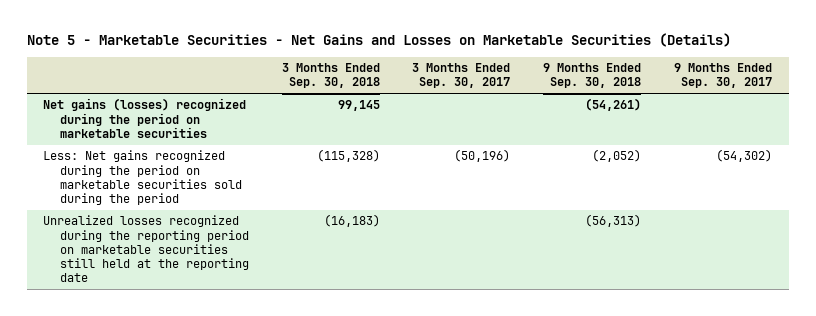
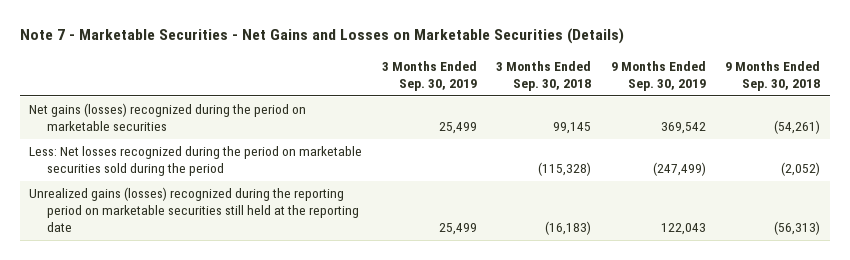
- Note 5 - Marketable Securities - Net Gains and Losses on Marketable Securities (Details)
+ Note 7 - Marketable Securities - Net Gains and Losses on Marketable Securities (Details)
- | 3 Months Ended Sep. 30, 2018 | 3 Months Ended Sep. 30, 2017 | 9 Months Ended Sep. 30, 2018 | 9 Months Ended Sep. 30, 2017
+ | 3 Months Ended Sep. 30, 2019 | 3 Months Ended Sep. 30, 2018 | 9 Months Ended Sep. 30, 2019 | 9 Months Ended Sep. 30, 2018
- Less: Net gains recognized during the period on marketable securities sold during the period | (115,328) | (50,196) | (2,052) | (54,302)
- Unrealized losses recognized during the reporting period on marketable securities still held at the reporting date | (16,183) | | (56,313) |
+ Less: Net losses recognized during the period on marketable securities sold during the period | | (115,328) | (247,499) | (2,052)
+ Unrealized gains (losses) recognized during the reporting period on marketable securities still held at the reporting date | 25,499 | (16,183) | 122,043 | (56,313)

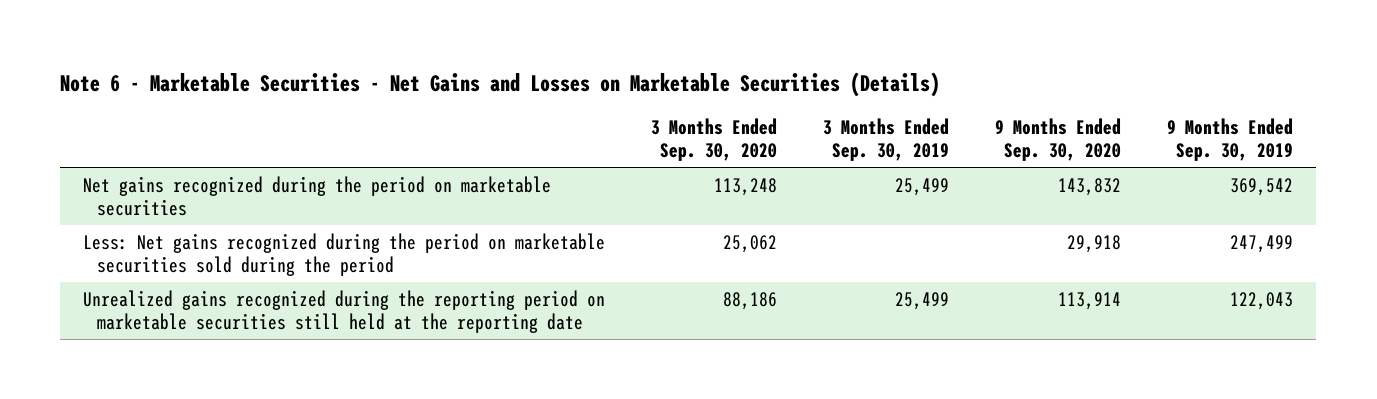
- Note 7 - Marketable Securities - Net Gains and Losses on Marketable Securities (Details)
+ Note 6 - Marketable Securities - Net Gains and Losses on Marketable Securities (Details)
- | 3 Months Ended Sep. 30, 2019 | 3 Months Ended Sep. 30, 2018 | 9 Months Ended Sep. 30, 2019 | 9 Months Ended Sep. 30, 2018
+ | 3 Months Ended Sep. 30, 2020 | 3 Months Ended Sep. 30, 2019 | 9 Months Ended Sep. 30, 2020 | 9 Months Ended Sep. 30, 2019
- Net gains (losses) recognized during the period on marketable securities | 25,499 | 99,145 | 369,542 | (54,261)
- Less: Net losses recognized during the period on marketable securities sold during the period | | (115,328) | (247,499) | (2,052)
- Unrealized gains (losses) recognized during the reporting period on marketable securities still held at the reporting date | 25,499 | (16,183) | 122,043 | (56,313)
+ Net gains recognized during the period on marketable securities | 113,248 | 25,499 | 143,832 | 369,542
+ Less: Net gains recognized during the period on marketable securities sold during the period | 25,062 | | 29,918 | 247,499
+ Unrealized gains recognized during the reporting period on marketable securities still held at the reporting date | 88,186 | 25,499 | 113,914 | 122,043

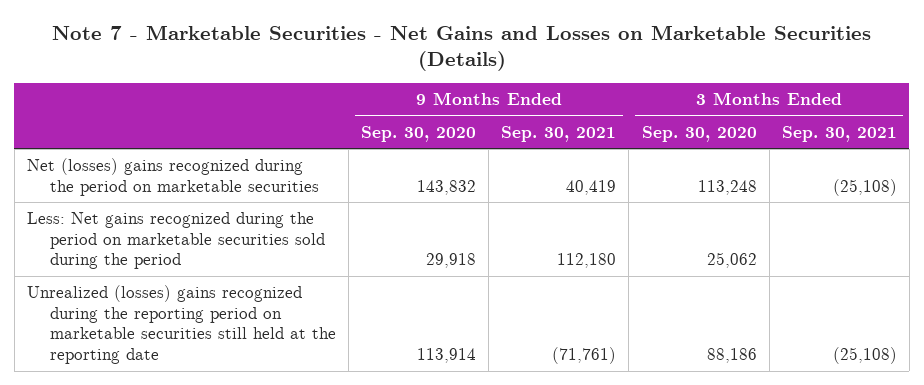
- Note 6 - Marketable Securities - Net Gains and Losses on Marketable Securities (Details)
+ Note 7 - Marketable Securities - Net Gains and Losses on Marketable Securities (Details)
- | 3 Months Ended Sep. 30, 2020 | 3 Months Ended Sep. 30, 2019 | 9 Months Ended Sep. 30, 2020 | 9 Months Ended Sep. 30, 2019
+ | 9 Months Ended Sep. 30, 2020 | 9 Months Ended Sep. 30, 2021 | 3 Months Ended Sep. 30, 2020 | 3 Months Ended Sep. 30, 2021
- Net gains recognized during the period on marketable securities | 113,248 | 25,499 | 143,832 | 369,542
+ Net (losses) gains recognized during the period on marketable securities | 143,832 | 40,419 | 113,248 | (25,108)
- Unrealized gains recognized during the reporting period on marketable securities still held at the reporting date | 88,186 | 25,499 | 113,914 | 122,043
+ Unrealized (losses) gains recognized during the reporting period on marketable securities still held at the reporting date | 113,914 | (71,761) | 88,186 | (25,108)

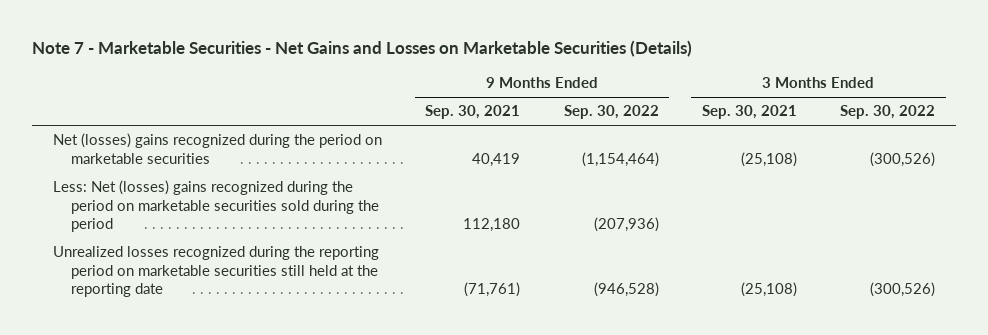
- | 9 Months Ended Sep. 30, 2020 | 9 Months Ended Sep. 30, 2021 | 3 Months Ended Sep. 30, 2020 | 3 Months Ended Sep. 30, 2021
+ | 9 Months Ended Sep. 30, 2021 | 9 Months Ended Sep. 30, 2022 | 3 Months Ended Sep. 30, 2021 | 3 Months Ended Sep. 30, 2022
- Less: Net gains recognized during the period on marketable securities sold during the period | 29,918 | 112,180 | 25,062 |
- Unrealized (losses) gains recognized during the reporting period on marketable securities still held at the reporting date | 113,914 | (71,761) | 88,186 | (25,108)
+ Less: Net (losses) gains recognized during the period on marketable securities sold during the period | 112,180 | (207,936) | |
+ Unrealized losses recognized during the reporting period on marketable securities still held at the reporting date | (71,761) | (946,528) | (25,108) | (300,526)

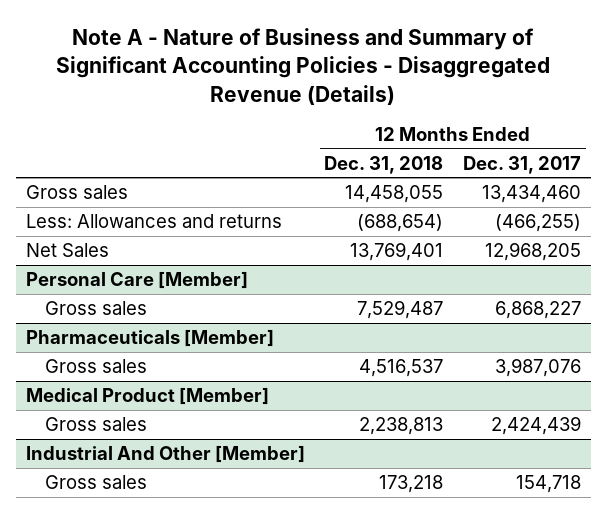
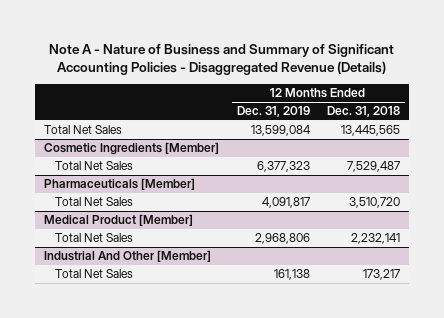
- | 12 Months Ended Dec. 31, 2018 | 12 Months Ended Dec. 31, 2017
+ | 12 Months Ended Dec. 31, 2019 | 12 Months Ended Dec. 31, 2018
- Gross sales | 14,458,055 | 13,434,460
- Less: Allowances and returns | (688,654) | (466,255)
- Net Sales | 13,769,401 | 12,968,205
- Personal Care [Member]
- Gross sales | 7,529,487 | 6,868,227
+ Total Net Sales | 13,599,084 | 13,445,565
+ Cosmetic Ingredients [Member]
+ Total Net Sales | 6,377,323 | 7,529,487
@ Pharmaceuticals [Member]
- Gross sales | 4,516,537 | 3,987,076
+ Total Net Sales | 4,091,817 | 3,510,720
@ Medical Product [Member]
- Gross sales | 2,238,813 | 2,424,439
+ Total Net Sales | 2,968,806 | 2,232,141
@ Industrial And Other [Member]
- Gross sales | 173,218 | 154,718
+ Total Net Sales | 161,138 | 173,217

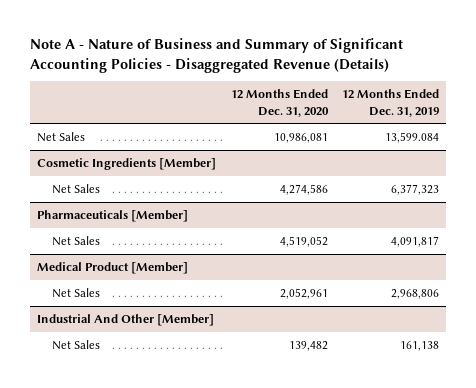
- | 12 Months Ended Dec. 31, 2019 | 12 Months Ended Dec. 31, 2018
+ | 12 Months Ended Dec. 31, 2020 | 12 Months Ended Dec. 31, 2019
- Total Net Sales | 13,599,084 | 13,445,565
+ Net Sales | 10,986,081 | 13,599.084
@ Cosmetic Ingredients [Member]
- Total Net Sales | 6,377,323 | 7,529,487
+ Net Sales | 4,274,586 | 6,377,323
@ Pharmaceuticals [Member]
- Total Net Sales | 4,091,817 | 3,510,720
+ Net Sales | 4,519,052 | 4,091,817
@ Medical Product [Member]
- Total Net Sales | 2,968,806 | 2,232,141
+ Net Sales | 2,052,961 | 2,968,806
@ Industrial And Other [Member]
- Total Net Sales | 161,138 | 173,217
+ Net Sales | 139,482 | 161,138

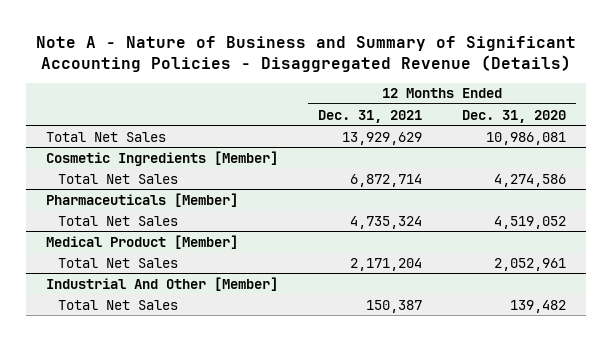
- | 12 Months Ended Dec. 31, 2020 | 12 Months Ended Dec. 31, 2019
+ | 12 Months Ended Dec. 31, 2021 | 12 Months Ended Dec. 31, 2020
- Net Sales | 10,986,081 | 13,599.084
+ Total Net Sales | 13,929,629 | 10,986,081
@ Cosmetic Ingredients [Member]
- Net Sales | 4,274,586 | 6,377,323
+ Total Net Sales | 6,872,714 | 4,274,586
@ Pharmaceuticals [Member]
- Net Sales | 4,519,052 | 4,091,817
+ Total Net Sales | 4,735,324 | 4,519,052
@ Medical Product [Member]
- Net Sales | 2,052,961 | 2,968,806
+ Total Net Sales | 2,171,204 | 2,052,961
@ Industrial And Other [Member]
- Net Sales | 139,482 | 161,138
+ Total Net Sales | 150,387 | 139,482

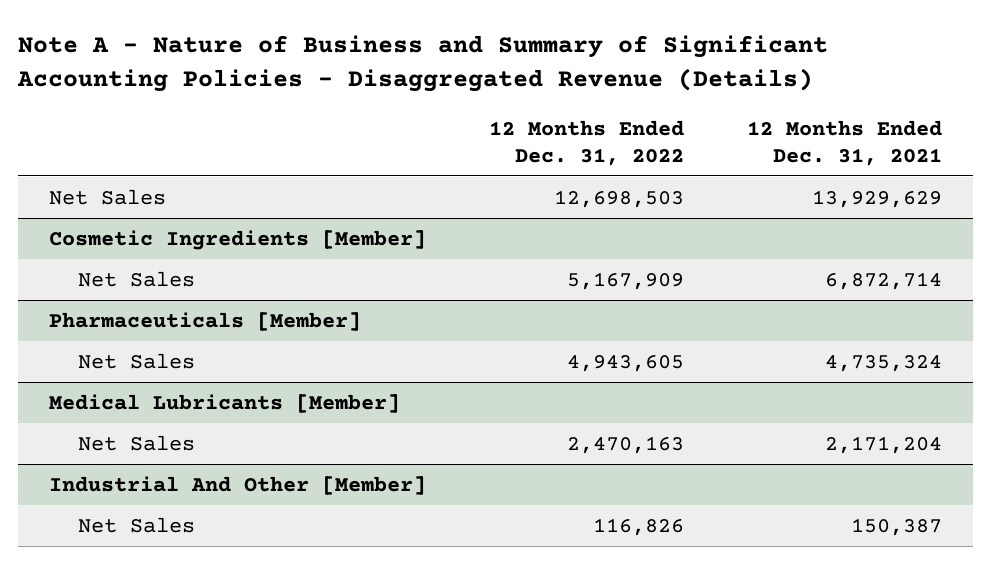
- | 12 Months Ended Dec. 31, 2021 | 12 Months Ended Dec. 31, 2020
+ | 12 Months Ended Dec. 31, 2022 | 12 Months Ended Dec. 31, 2021
- Total Net Sales | 13,929,629 | 10,986,081
+ Net Sales | 12,698,503 | 13,929,629
@ Cosmetic Ingredients [Member]
- Total Net Sales | 6,872,714 | 4,274,586
+ Net Sales | 5,167,909 | 6,872,714
@ Pharmaceuticals [Member]
- Total Net Sales | 4,735,324 | 4,519,052
- Medical Product [Member]
- Total Net Sales | 2,171,204 | 2,052,961
@ Pharmaceuticals [Member]
+ Net Sales | 4,943,605 | 4,735,324
+ Medical Lubricants [Member]
+ Net Sales | 2,470,163 | 2,171,204
@ Industrial And Other [Member]
- Total Net Sales | 150,387 | 139,482
+ Net Sales | 116,826 | 150,387

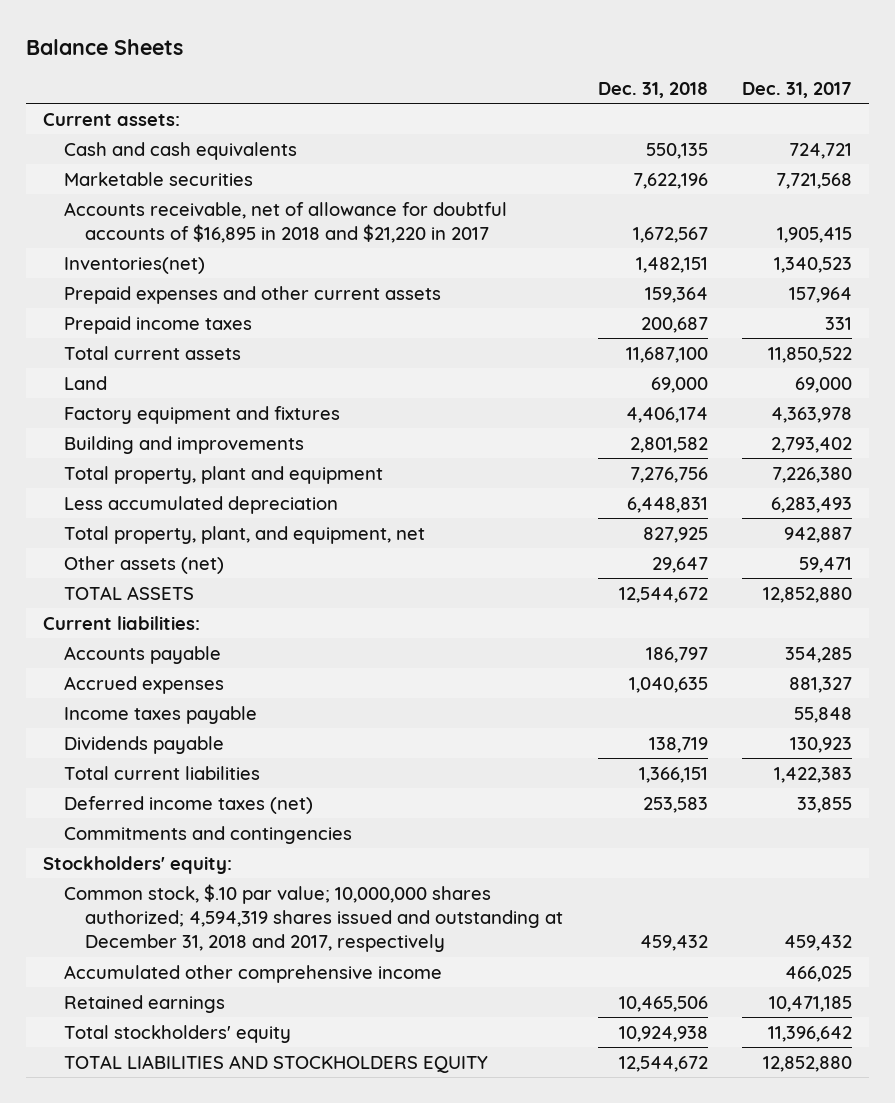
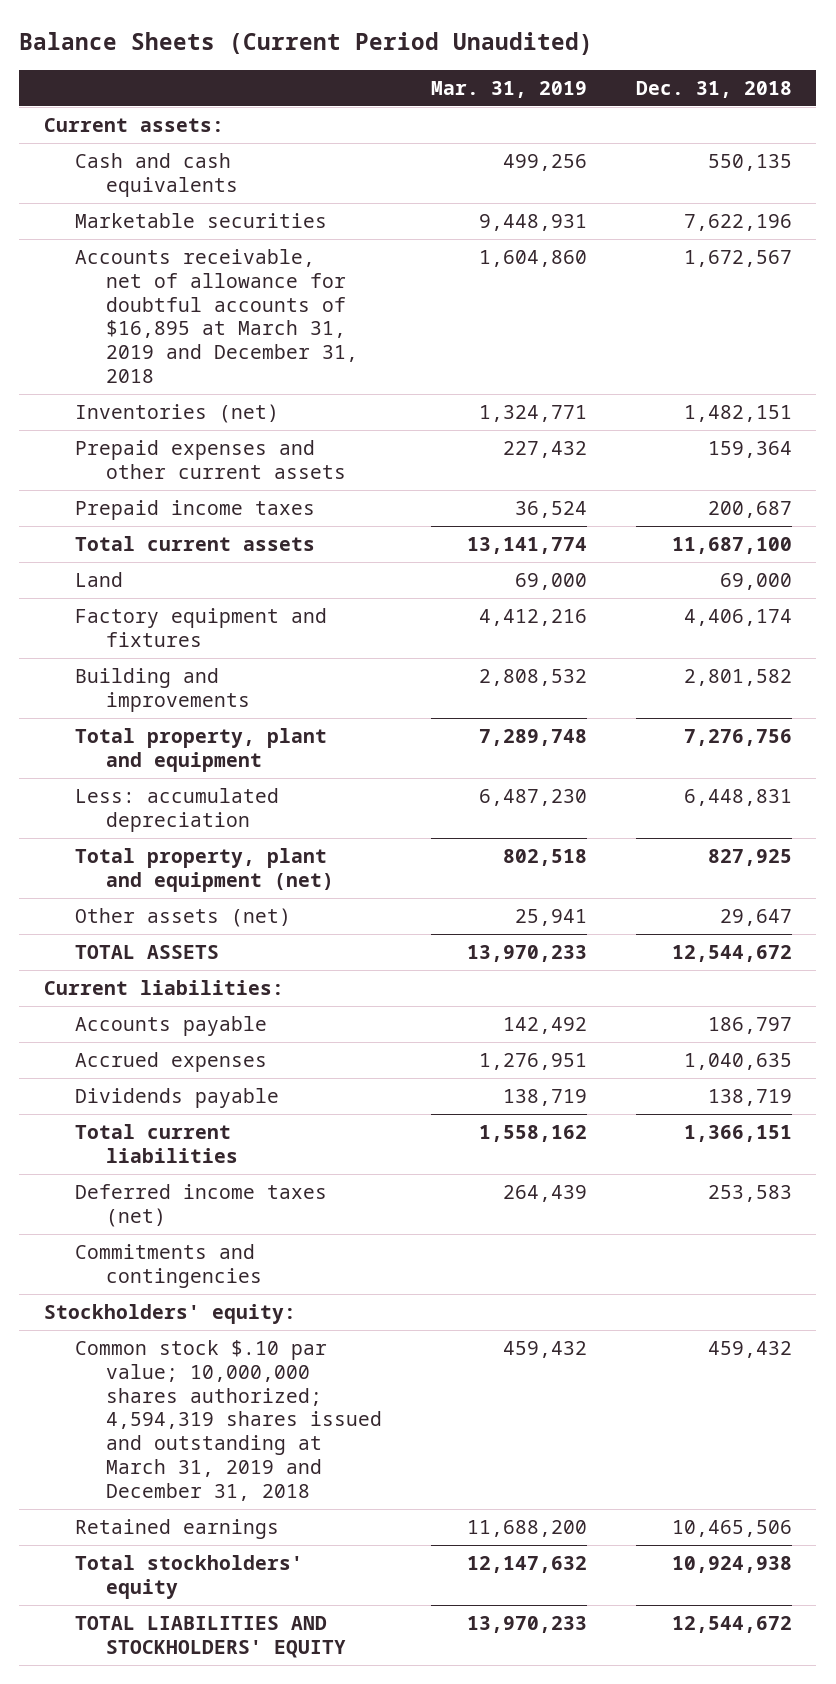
- Balance Sheets
+ Balance Sheets (Current Period Unaudited)
- | Dec. 31, 2018 | Dec. 31, 2017
+ | Mar. 31, 2019 | Dec. 31, 2018
- Accounts receivable, net of allowance for doubtful accounts of $16,895 in 2018 and $21,220 in 2017 | 1,672,567 | 1,905,415
- Inventories(net) | 1,482,151 | 1,340,523
+ Accounts receivable, net of allowance for doubtful accounts of $16,895 at March 31, 2019 and December 31, 2018 | 1,604,860 | 1,672,567
+ Inventories (net) | 1,324,771 | 1,482,151
- Less accumulated depreciation | 6,448,831 | 6,283,493
- Total property, plant, and equipment, net | 827,925 | 942,887
+ Less: accumulated depreciation | 6,487,230 | 6,448,831
+ Total property, plant and equipment (net) | 802,518 | 827,925
- Income taxes payable | | 55,848
- Common stock, $.10 par value; 10,000,000 shares authorized; 4,594,319 shares issued and outstanding at December 31, 2018 and 2017, respectively | 459,432 | 459,432
- Accumulated other comprehensive income | | 466,025
+ Common stock $.10 par value; 10,000,000 shares authorized; 4,594,319 shares issued and outstanding at March 31, 2019 and December 31, 2018 | 459,432 | 459,432
- TOTAL LIABILITIES AND STOCKHOLDERS EQUITY | 12,544,672 | 12,852,880
+ TOTAL LIABILITIES AND STOCKHOLDERS' EQUITY | 13,970,233 | 12,544,672

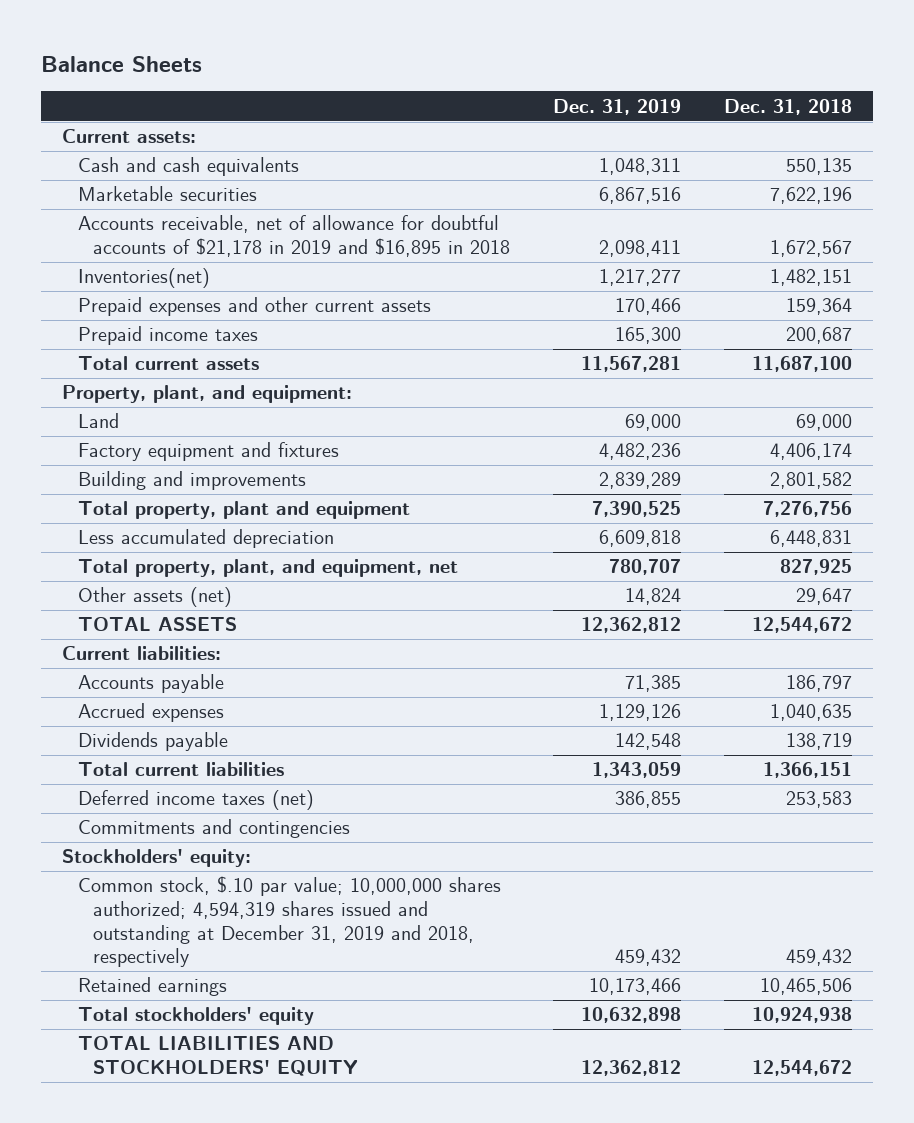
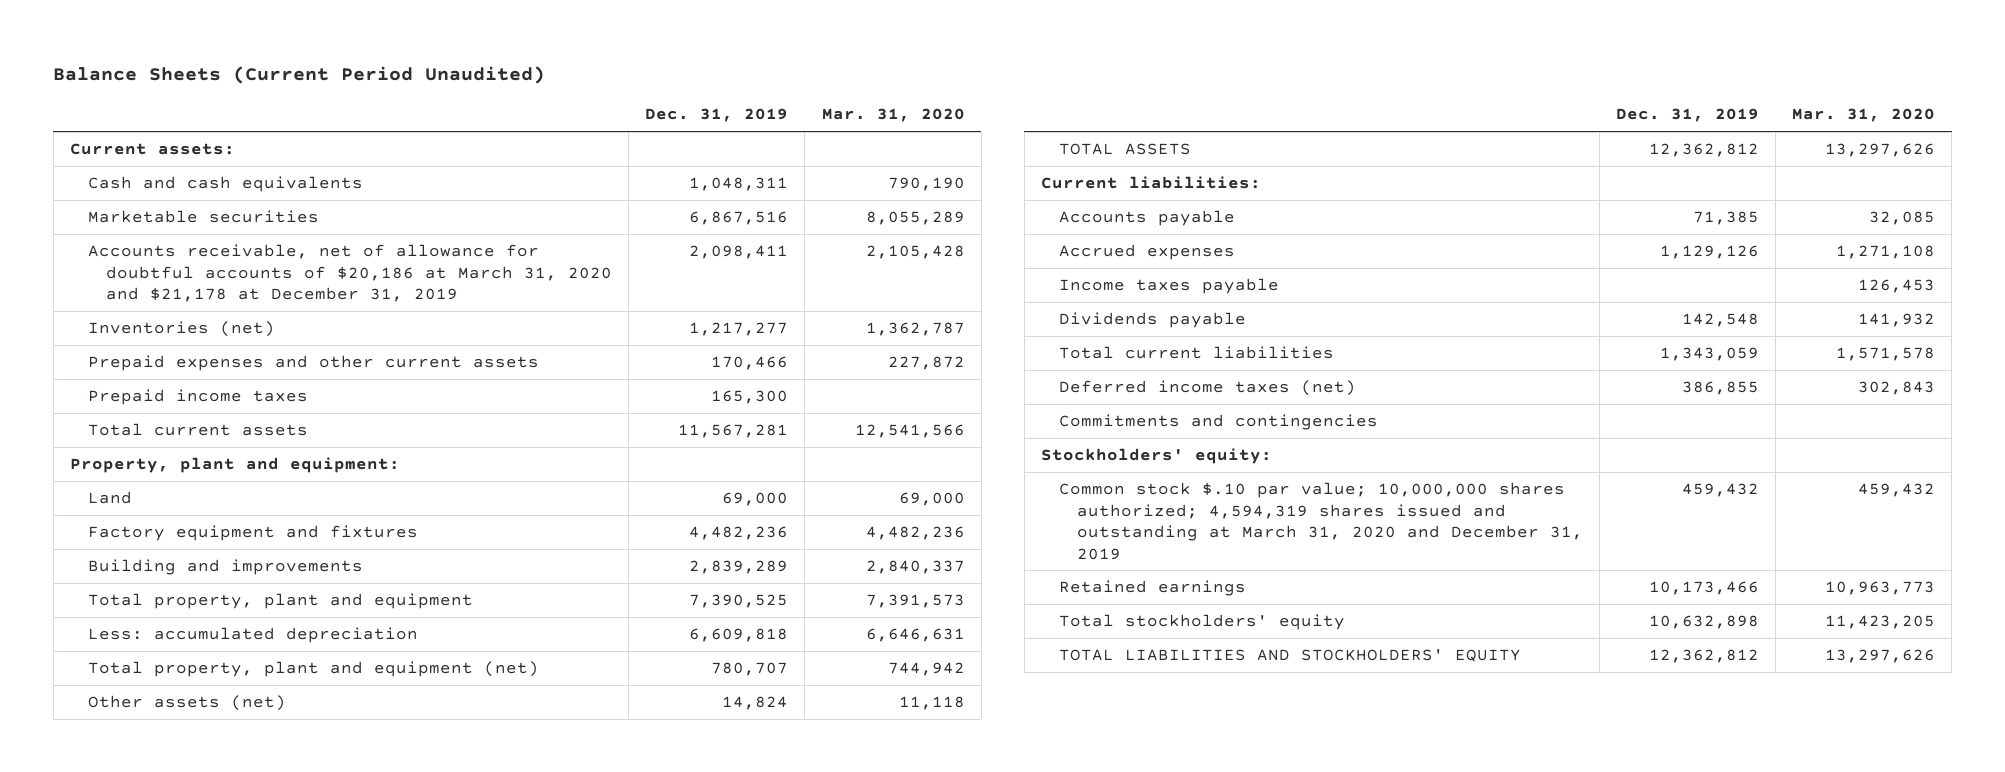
- Balance Sheets
+ Balance Sheets (Current Period Unaudited)
- | Dec. 31, 2019 | Dec. 31, 2018
+ | Dec. 31, 2019 | Mar. 31, 2020
- Accounts receivable, net of allowance for doubtful accounts of $21,178 in 2019 and $16,895 in 2018 | 2,098,411 | 1,672,567
- Inventories(net) | 1,217,277 | 1,482,151
+ Accounts receivable, net of allowance for doubtful accounts of $20,186 at March 31, 2020 and $21,178 at December 31, 2019 | 2,098,411 | 2,105,428
+ Inventories (net) | 1,217,277 | 1,362,787
- Property, plant, and equipment:
+ Property, plant and equipment:
- Less accumulated depreciation | 6,609,818 | 6,448,831
- Total property, plant, and equipment, net | 780,707 | 827,925
+ Less: accumulated depreciation | 6,609,818 | 6,646,631
+ Total property, plant and equipment (net) | 780,707 | 744,942
+ Income taxes payable | | 126,453
- Common stock, $.10 par value; 10,000,000 shares authorized; 4,594,319 shares issued and outstanding at December 31, 2019 and 2018, respectively | 459,432 | 459,432
+ Common stock $.10 par value; 10,000,000 shares authorized; 4,594,319 shares issued and outstanding at March 31, 2020 and December 31, 2019 | 459,432 | 459,432

